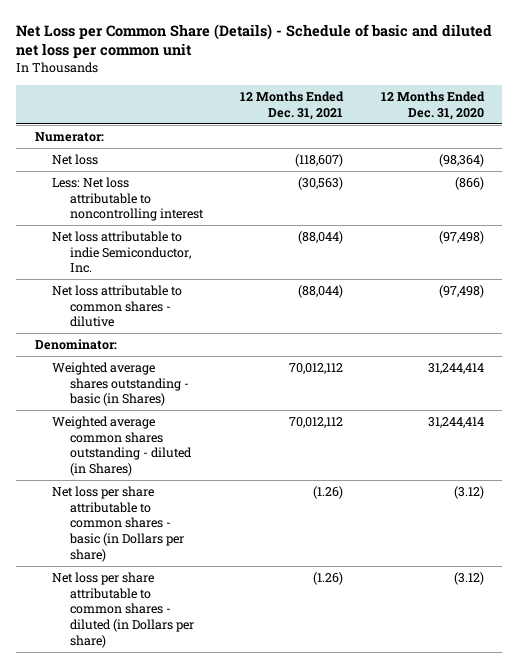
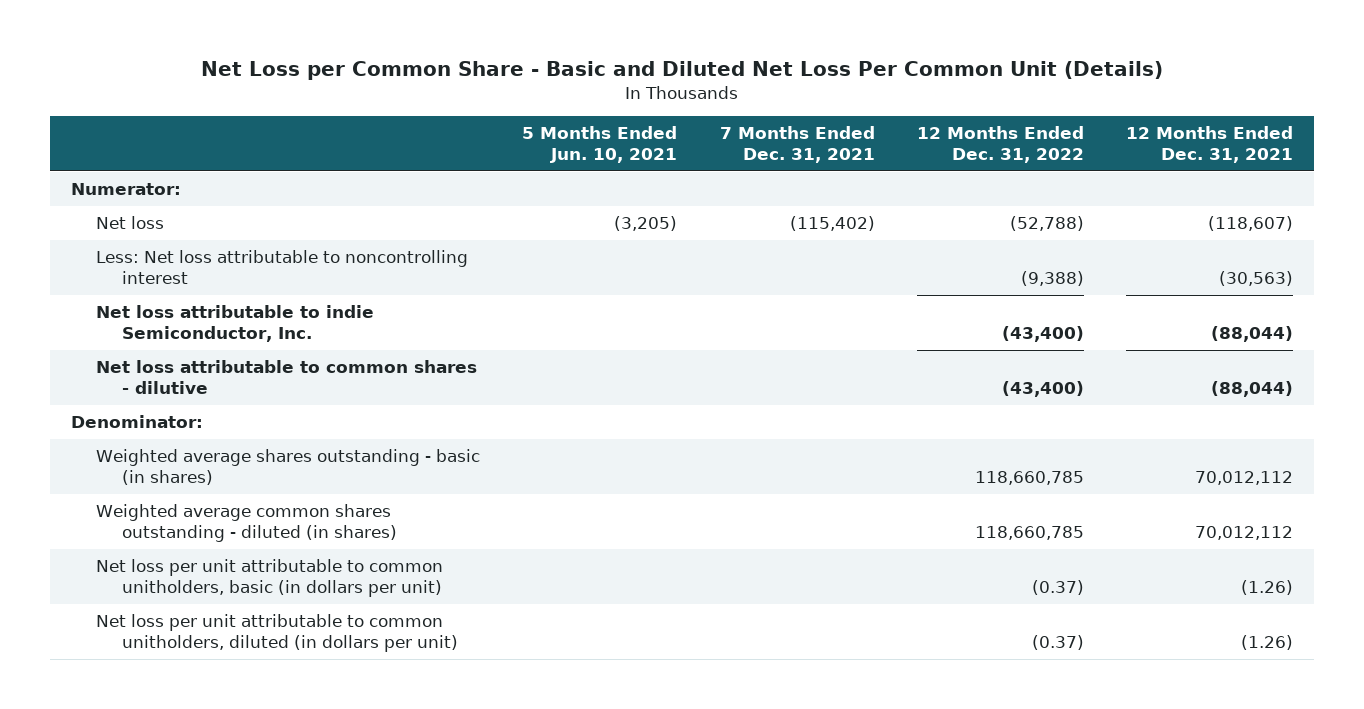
- Net Loss per Common Share (Details) - Schedule of basic and diluted net loss per common unit
+ Net Loss per Common Share - Basic and Diluted Net Loss Per Common Unit (Details)
- | 12 Months Ended Dec. 31, 2021 | 12 Months Ended Dec. 31, 2020
+ | 5 Months Ended Jun. 10, 2021 | 7 Months Ended Dec. 31, 2021 | 12 Months Ended Dec. 31, 2022 | 12 Months Ended Dec. 31, 2021
- Weighted average shares outstanding - basic (in Shares) | 70,012,112 | 31,244,414
- Weighted average common shares outstanding - diluted (in Shares) | 70,012,112 | 31,244,414
- Net loss per share attributable to common shares - basic (in Dollars per share) | (1.26) | (3.12)
- Net loss per share attributable to common shares - diluted (in Dollars per share) | (1.26) | (3.12)
+ Weighted average shares outstanding - basic (in shares) | | | 118,660,785 | 70,012,112
+ Weighted average common shares outstanding - diluted (in shares) | | | 118,660,785 | 70,012,112
+ Net loss per unit attributable to common unitholders, basic (in dollars per unit) | | | (0.37) | (1.26)
+ Net loss per unit attributable to common unitholders, diluted (in dollars per unit) | | | (0.37) | (1.26)

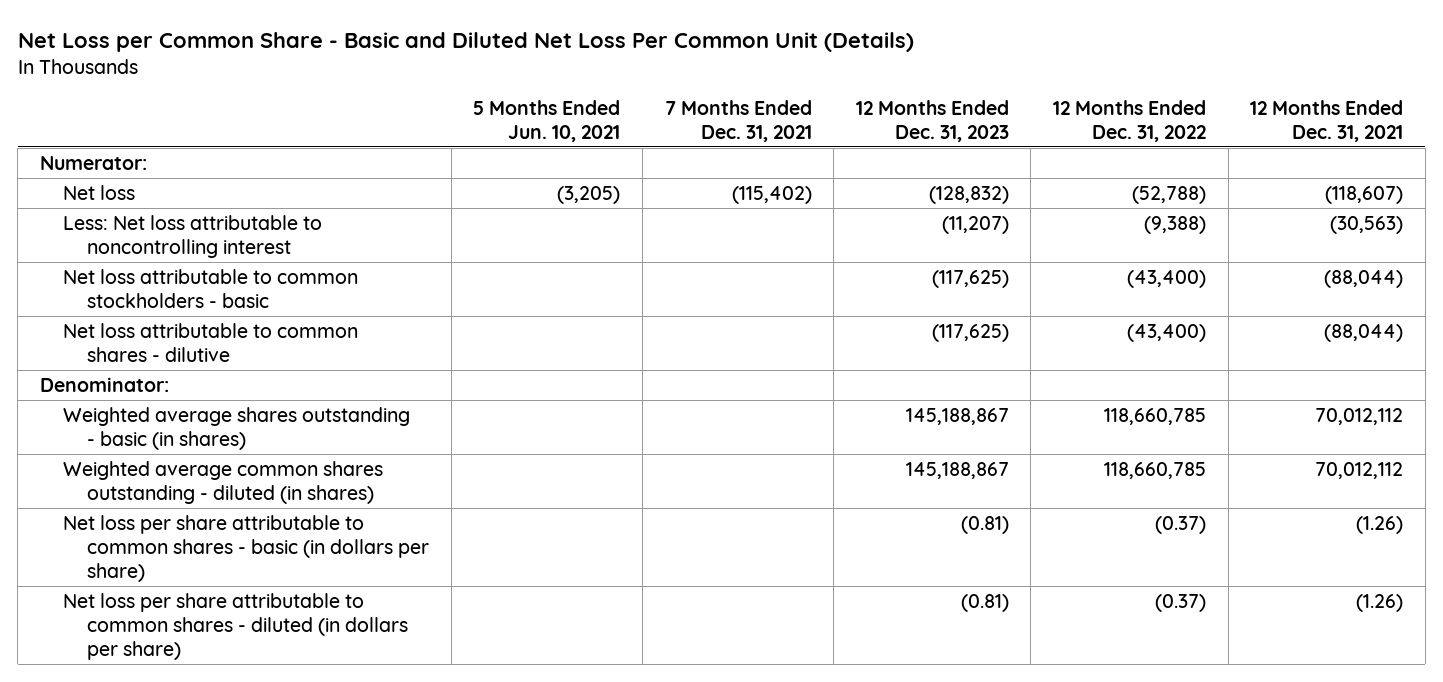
- | 5 Months Ended Jun. 10, 2021 | 7 Months Ended Dec. 31, 2021 | 12 Months Ended Dec. 31, 2022 | 12 Months Ended Dec. 31, 2021
+ | 5 Months Ended Jun. 10, 2021 | 7 Months Ended Dec. 31, 2021 | 12 Months Ended Dec. 31, 2023 | 12 Months Ended Dec. 31, 2022 | 12 Months Ended Dec. 31, 2021
- Net loss attributable to indie Semiconductor, Inc. | | | (43,400) | (88,044)
+ Net loss attributable to common stockholders - basic | | | (117,625) | (43,400) | (88,044)
- Net loss per unit attributable to common unitholders, basic (in dollars per unit) | | | (0.37) | (1.26)
- Net loss per unit attributable to common unitholders, diluted (in dollars per unit) | | | (0.37) | (1.26)
+ Net loss per share attributable to common shares - basic (in dollars per share) | | | (0.81) | (0.37) | (1.26)
+ Net loss per share attributable to common shares - diluted (in dollars per share) | | | (0.81) | (0.37) | (1.26)

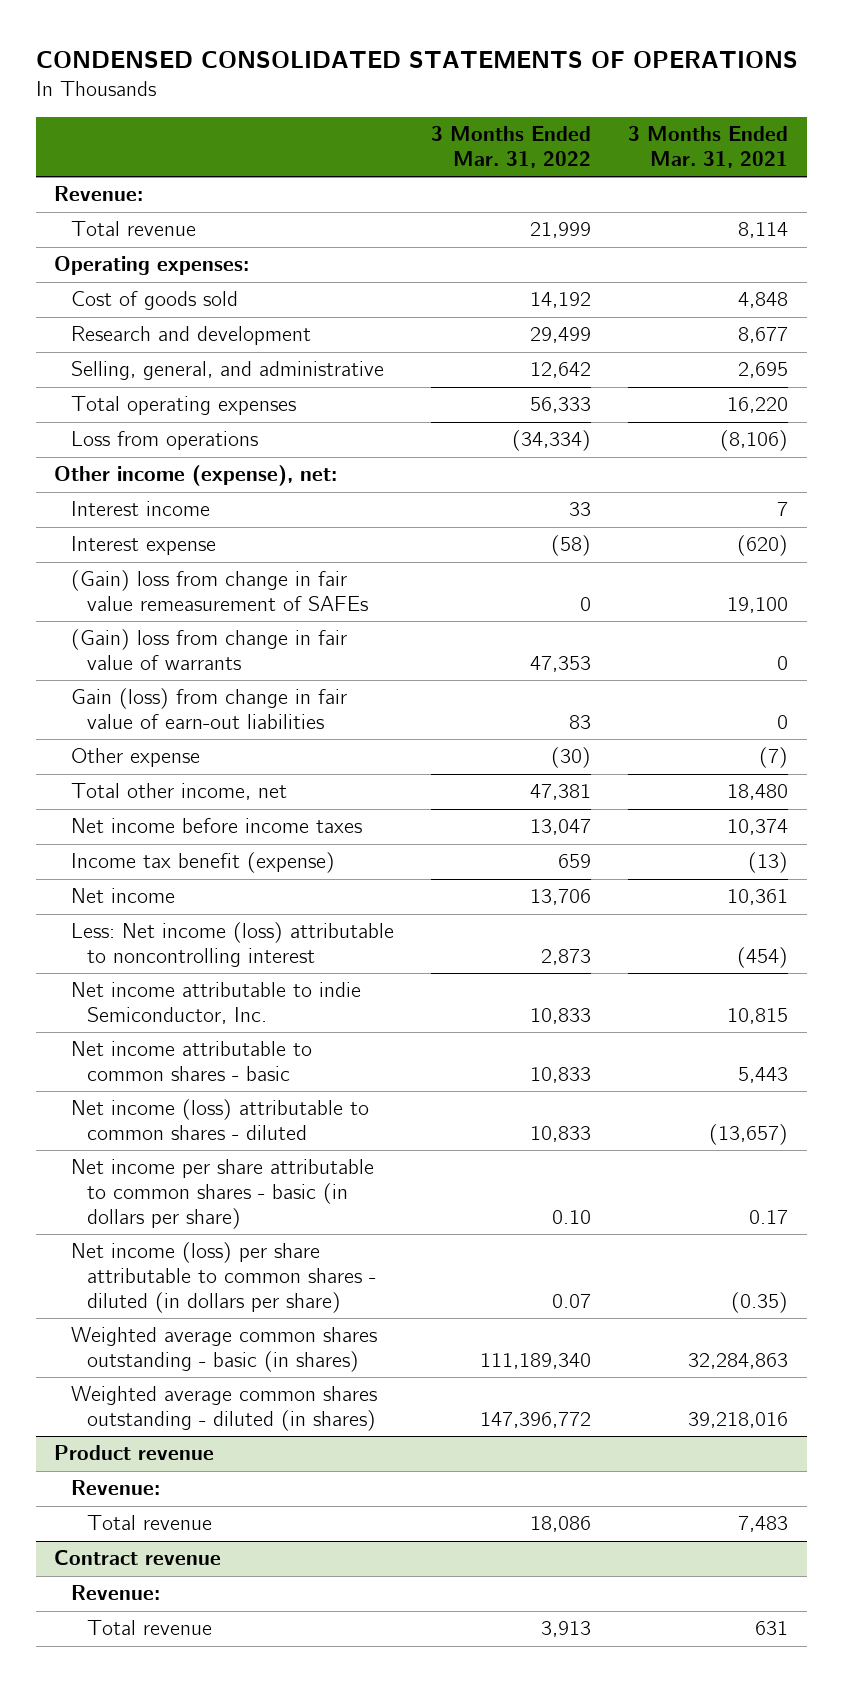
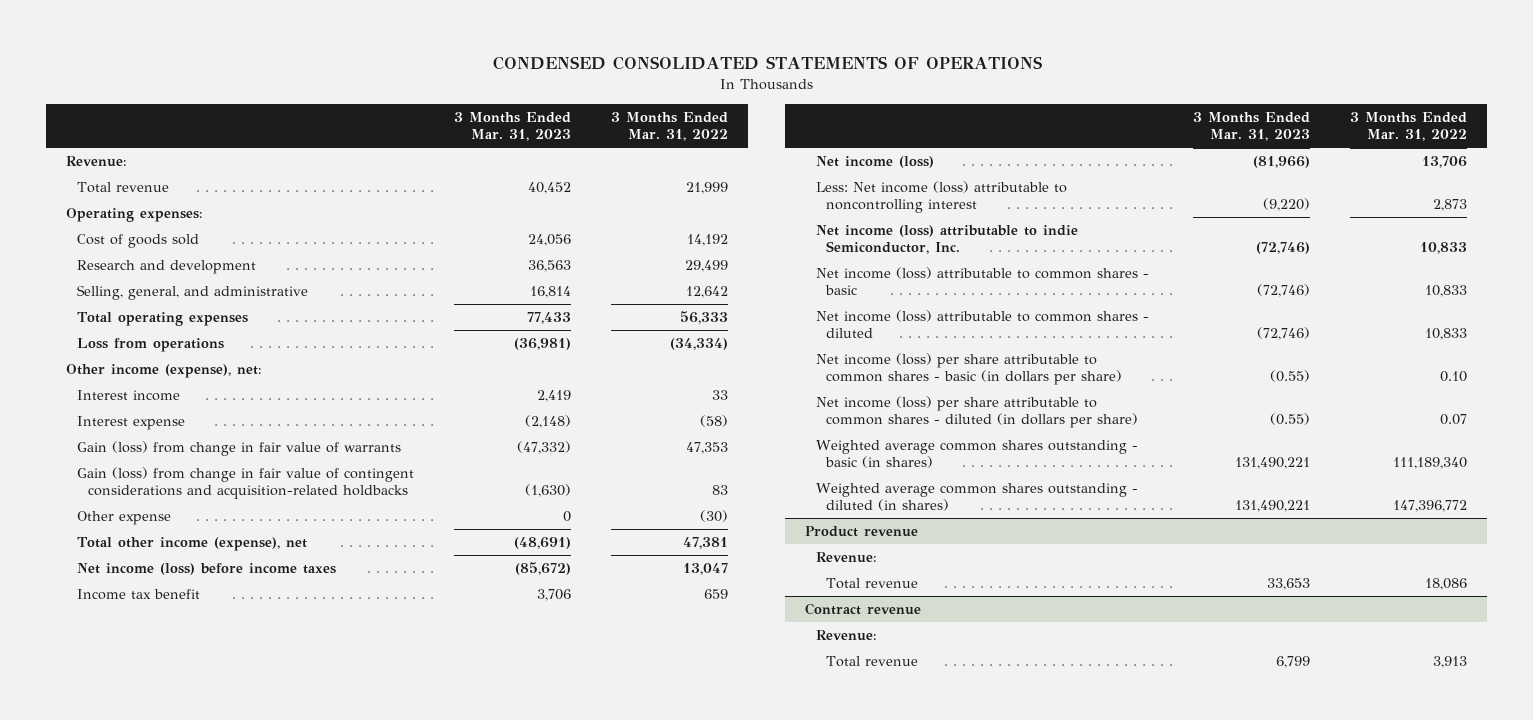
- | 3 Months Ended Mar. 31, 2022 | 3 Months Ended Mar. 31, 2021
+ | 3 Months Ended Mar. 31, 2023 | 3 Months Ended Mar. 31, 2022
- (Gain) loss from change in fair value remeasurement of SAFEs | 0 | 19,100
- (Gain) loss from change in fair value of warrants | 47,353 | 0
- Gain (loss) from change in fair value of earn-out liabilities | 83 | 0
+ Gain (loss) from change in fair value of warrants | (47,332) | 47,353
+ Gain (loss) from change in fair value of contingent considerations and acquisition-related holdbacks | (1,630) | 83
- Total other income, net | 47,381 | 18,480
- Net income before income taxes | 13,047 | 10,374
- Income tax benefit (expense) | 659 | (13)
- Net income | 13,706 | 10,361
+ Total other income (expense), net | (48,691) | 47,381
+ Net income (loss) before income taxes | (85,672) | 13,047
+ Income tax benefit | 3,706 | 659
+ Net income (loss) | (81,966) | 13,706
- Net income attributable to indie Semiconductor, Inc. | 10,833 | 10,815
- Net income attributable to common shares - basic | 10,833 | 5,443
+ Net income (loss) attributable to indie Semiconductor, Inc. | (72,746) | 10,833
+ Net income (loss) attributable to common shares - basic | (72,746) | 10,833
- Net income per share attributable to common shares - basic (in dollars per share) | 0.10 | 0.17
+ Net income (loss) per share attributable to common shares - basic (in dollars per share) | (0.55) | 0.10

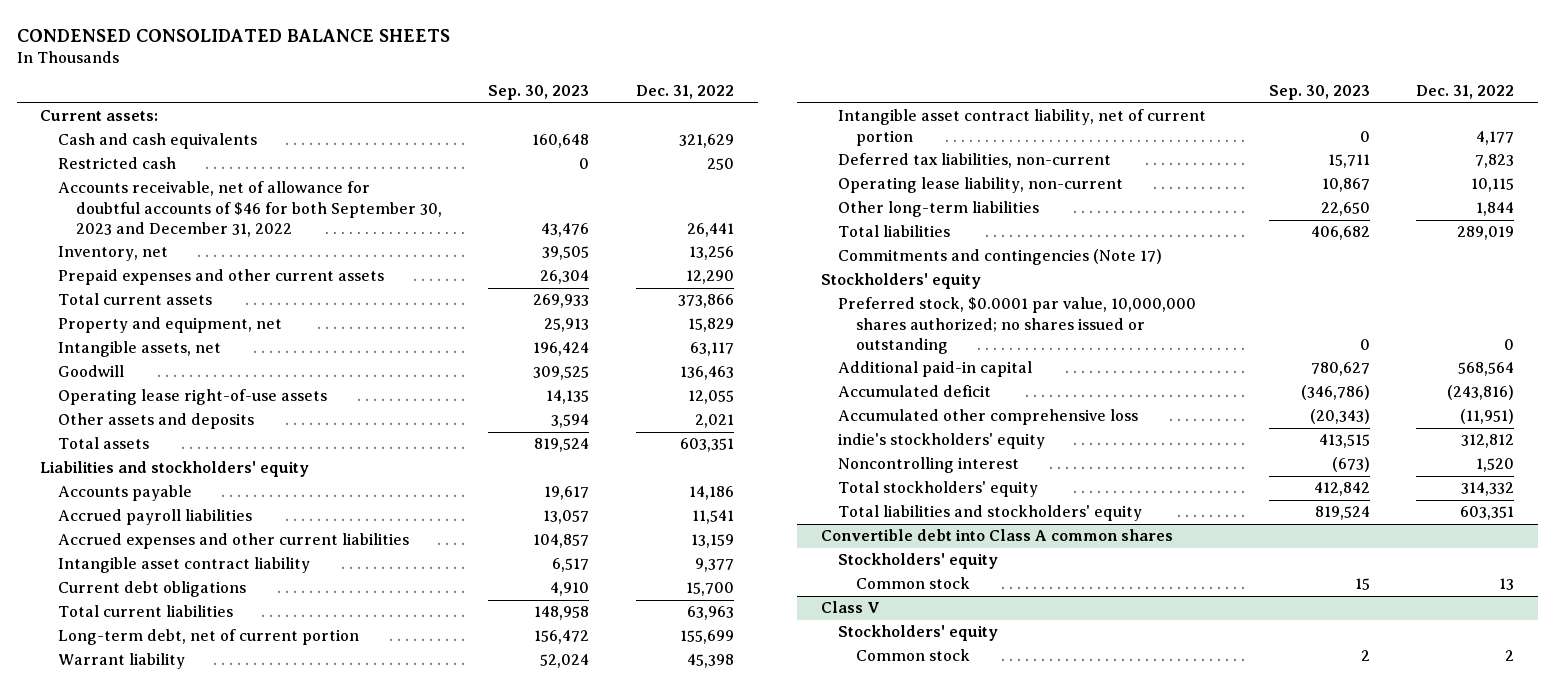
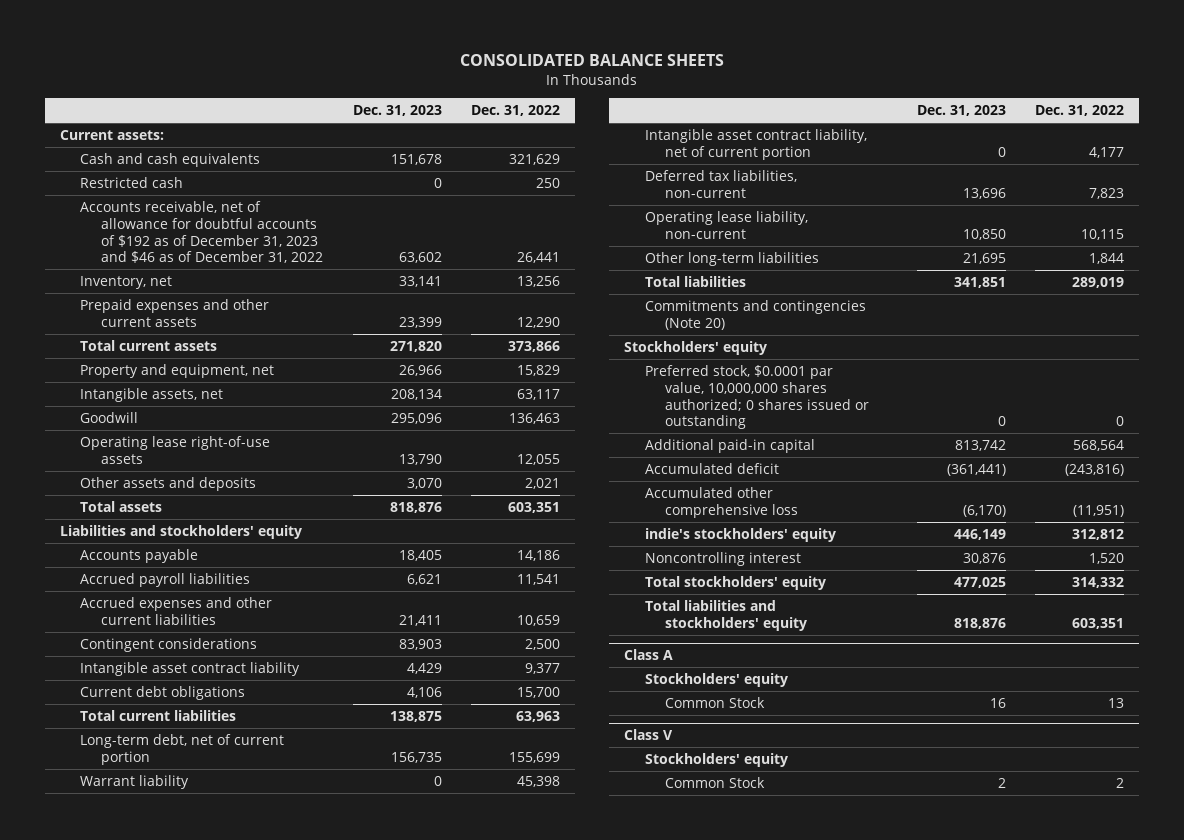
- CONDENSED CONSOLIDATED BALANCE SHEETS
+ CONSOLIDATED BALANCE SHEETS
- | Sep. 30, 2023 | Dec. 31, 2022
+ | Dec. 31, 2023 | Dec. 31, 2022
- Accounts receivable, net of allowance for doubtful accounts of $46 for both September 30, 2023 and December 31, 2022 | 43,476 | 26,441
+ Accounts receivable, net of allowance for doubtful accounts of $192 as of December 31, 2023 and $46 as of December 31, 2022 | 63,602 | 26,441
- Accrued expenses and other current liabilities | 104,857 | 13,159
+ Accrued expenses and other current liabilities | 21,411 | 10,659
+ Contingent considerations | 83,903 | 2,500
- Commitments and contingencies (Note 17)
+ Commitments and contingencies (Note 20)
- Preferred stock, $0.0001 par value, 10,000,000 shares authorized; no shares issued or outstanding | 0 | 0
+ Preferred stock, $0.0001 par value, 10,000,000 shares authorized; 0 shares issued or outstanding | 0 | 0
- Convertible debt into Class A common shares
+ Class A
- Common stock | 15 | 13
+ Common Stock | 16 | 13
@ Class V
- Common stock | 2 | 2
+ Common Stock | 2 | 2

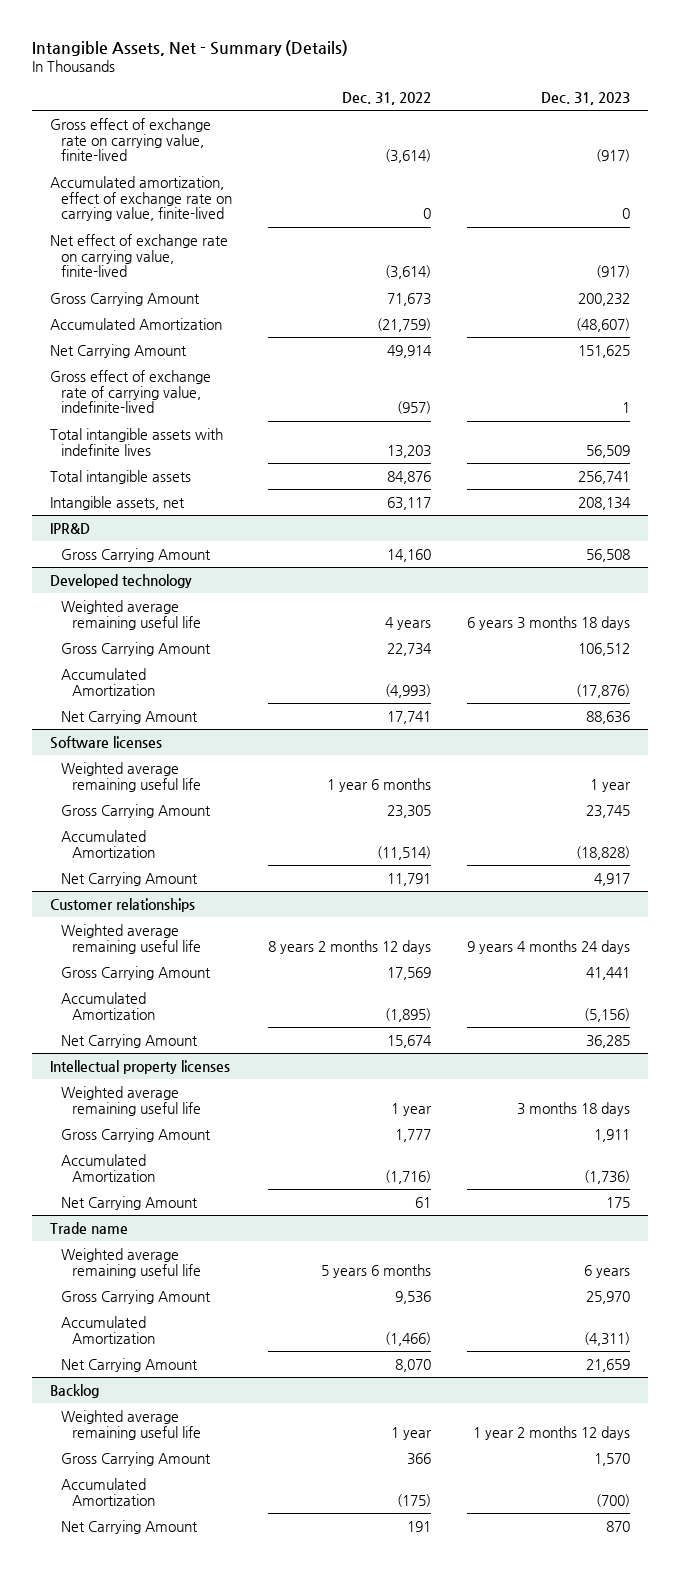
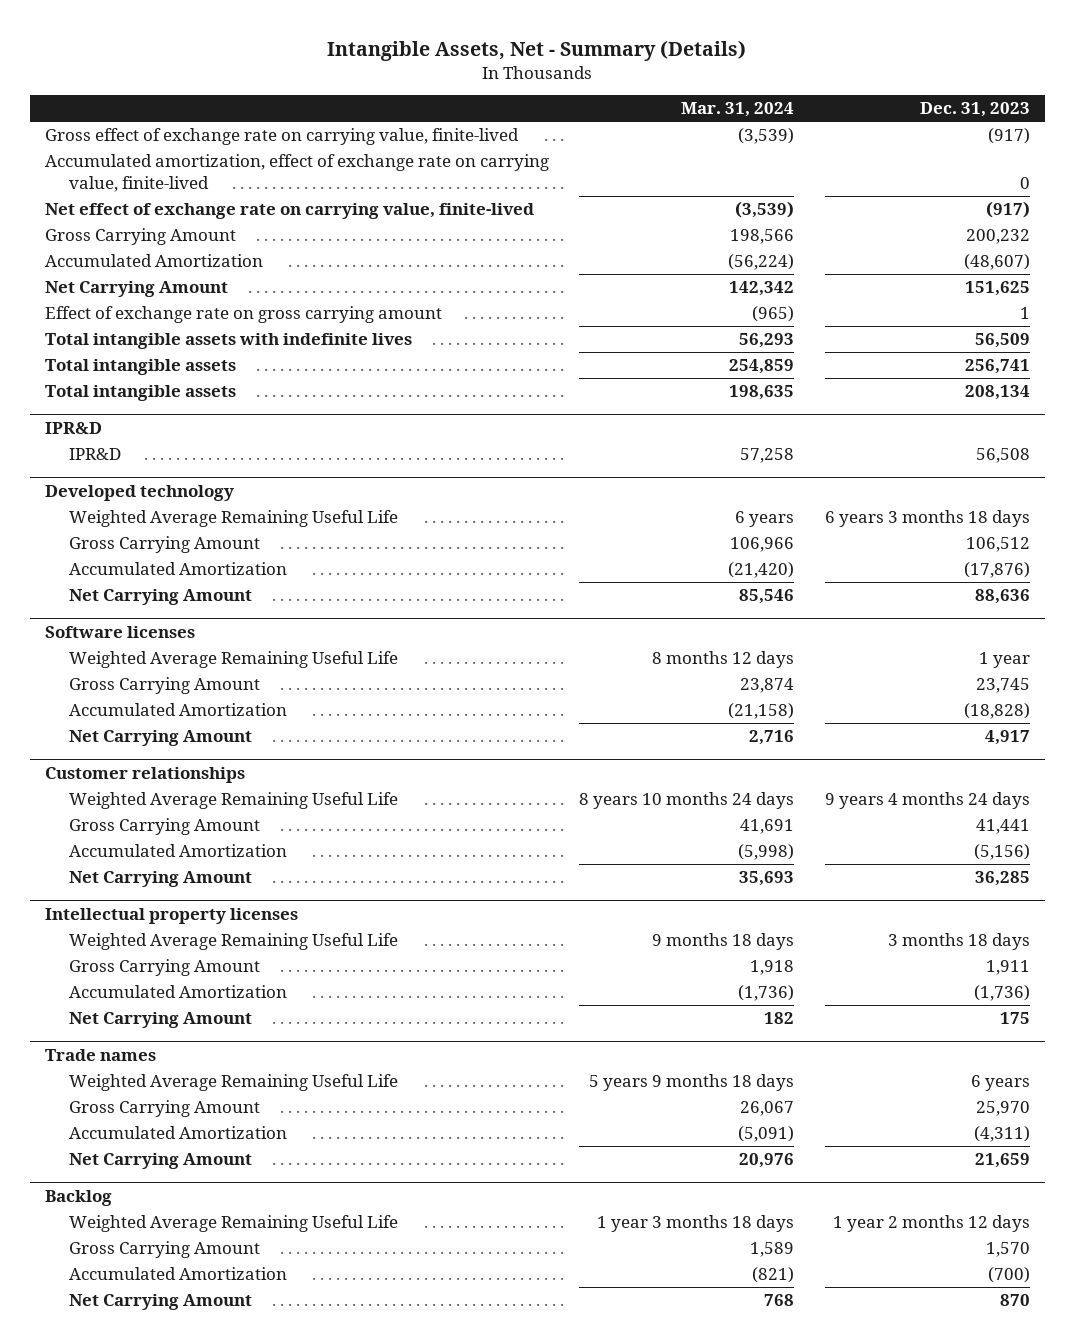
- | Dec. 31, 2022 | Dec. 31, 2023
+ | Mar. 31, 2024 | Dec. 31, 2023
- Gross effect of exchange rate of carrying value, indefinite-lived | (957) | 1
+ Effect of exchange rate on gross carrying amount | (965) | 1
- Intangible assets, net | 63,117 | 208,134
+ Total intangible assets | 198,635 | 208,134
@ IPR&D
- Gross Carrying Amount | 14,160 | 56,508
+ IPR&D | 57,258 | 56,508
@ Developed technology
- Weighted average remaining useful life | 4 years | 6 years 3 months 18 days
+ Weighted Average Remaining Useful Life | 6 years | 6 years 3 months 18 days
@ Software licenses
- Weighted average remaining useful life | 1 year 6 months | 1 year
+ Weighted Average Remaining Useful Life | 8 months 12 days | 1 year
@ Customer relationships
- Weighted average remaining useful life | 8 years 2 months 12 days | 9 years 4 months 24 days
+ Weighted Average Remaining Useful Life | 8 years 10 months 24 days | 9 years 4 months 24 days
@ Intellectual property licenses
- Weighted average remaining useful life | 1 year | 3 months 18 days
+ Weighted Average Remaining Useful Life | 9 months 18 days | 3 months 18 days
- Trade name
- Weighted average remaining useful life | 5 years 6 months | 6 years
+ Trade names
+ Weighted Average Remaining Useful Life | 5 years 9 months 18 days | 6 years
@ Backlog
- Weighted average remaining useful life | 1 year | 1 year 2 months 12 days
+ Weighted Average Remaining Useful Life | 1 year 3 months 18 days | 1 year 2 months 12 days

